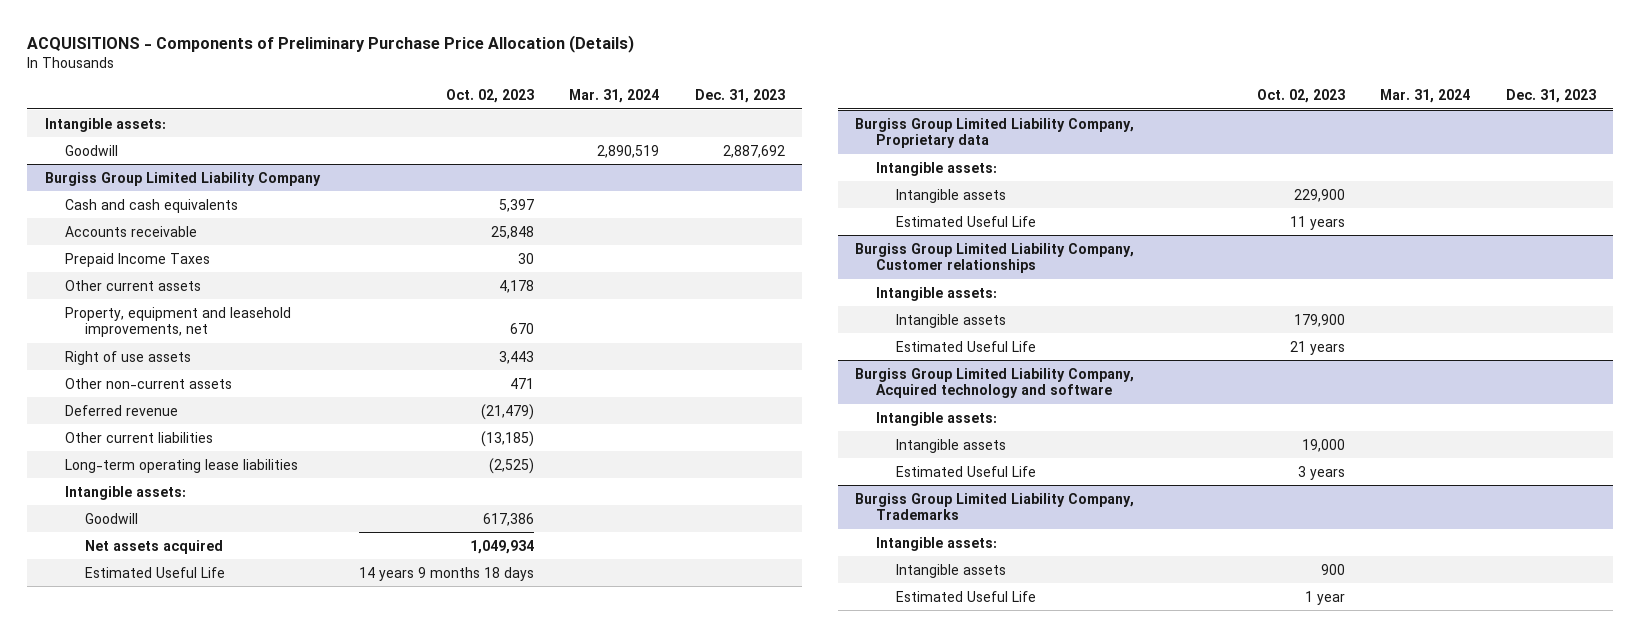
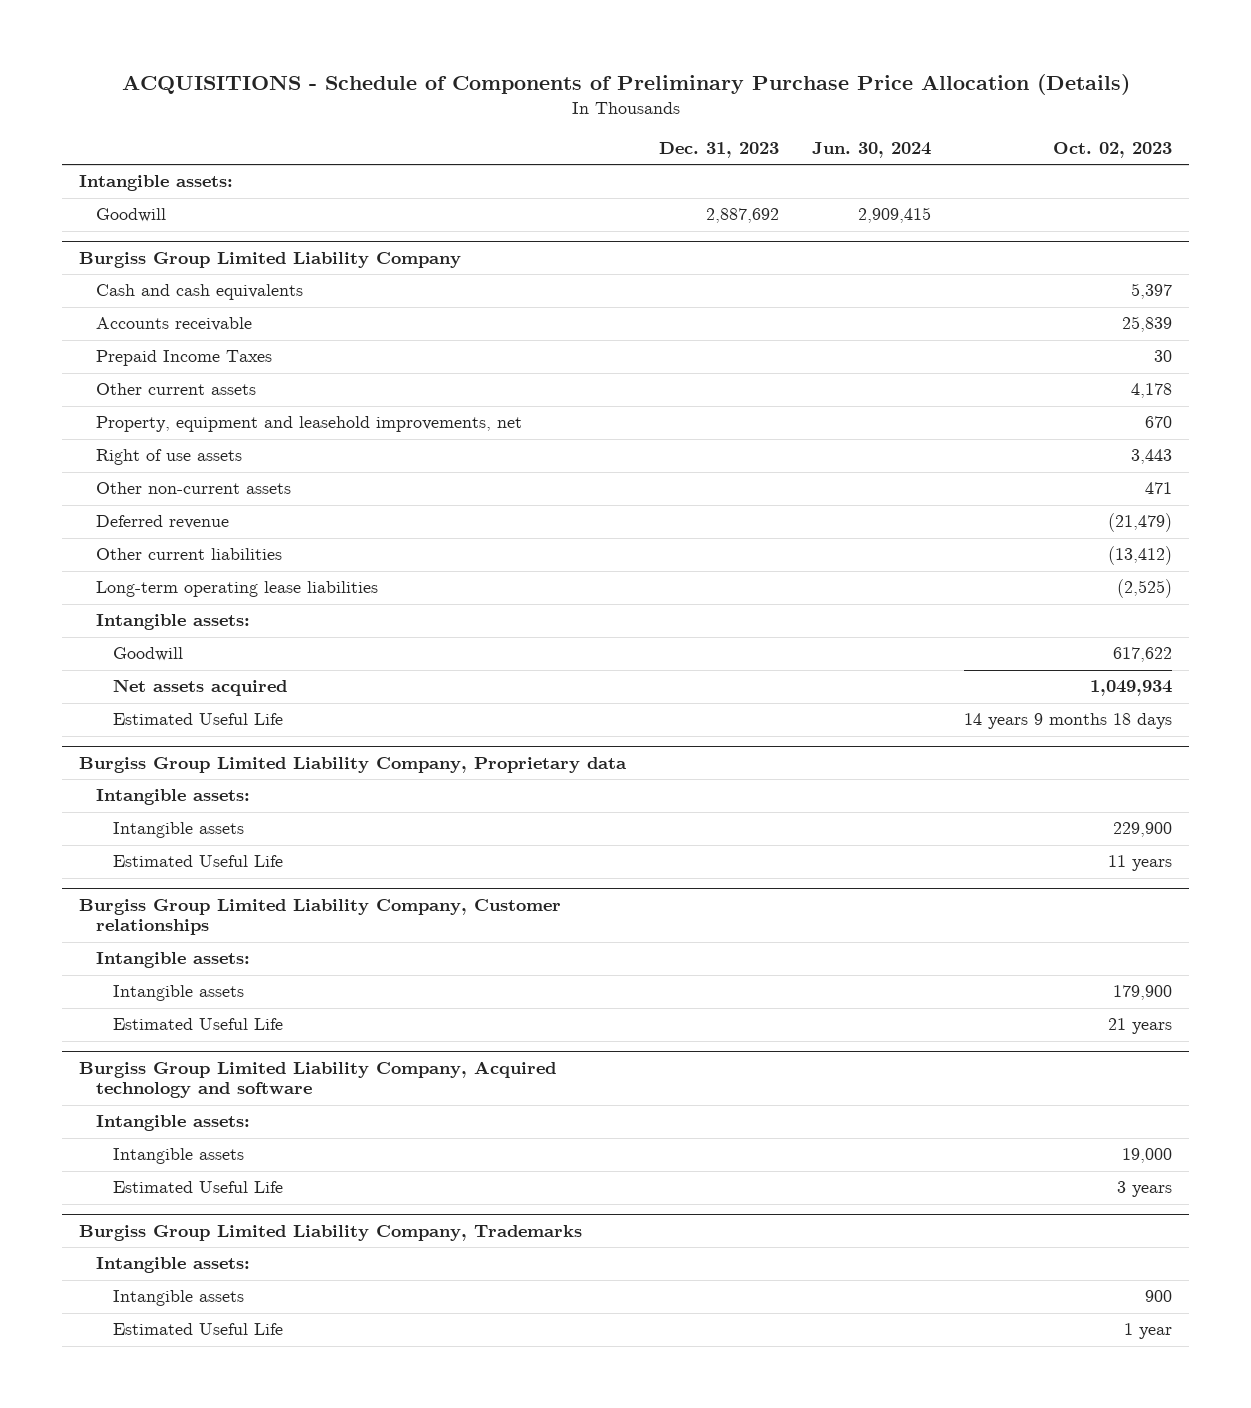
- ACQUISITIONS - Components of Preliminary Purchase Price Allocation (Details)
+ ACQUISITIONS - Schedule of Components of Preliminary Purchase Price Allocation (Details)
- | Oct. 02, 2023 | Mar. 31, 2024 | Dec. 31, 2023
+ | Dec. 31, 2023 | Jun. 30, 2024 | Oct. 02, 2023
@ Burgiss Group Limited Liability Company
- Accounts receivable | 25,848 | |
+ Accounts receivable | | | 25,839
- Other current liabilities | (13,185) | |
+ Other current liabilities | | | (13,412)
- Goodwill | 617,386 | |
+ Goodwill | | | 617,622

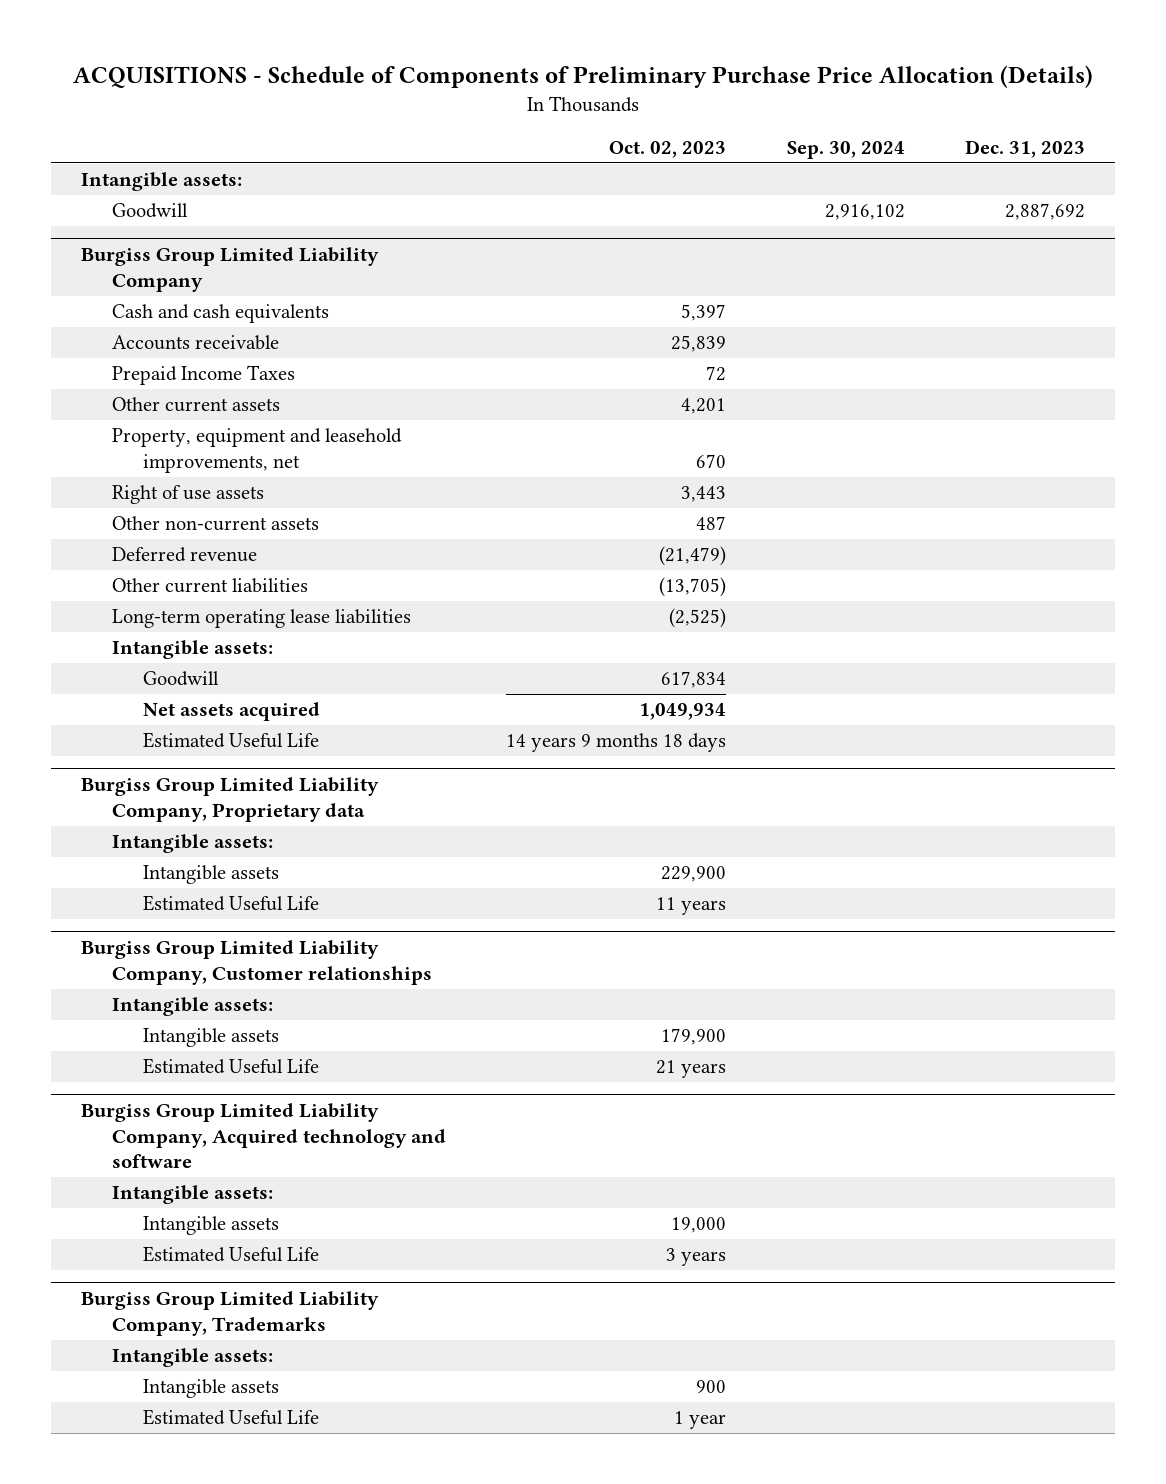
- | Dec. 31, 2023 | Jun. 30, 2024 | Oct. 02, 2023
+ | Oct. 02, 2023 | Sep. 30, 2024 | Dec. 31, 2023
@ Burgiss Group Limited Liability Company
- Prepaid Income Taxes | | | 30
- Other current assets | | | 4,178
+ Prepaid Income Taxes | 72 | |
+ Other current assets | 4,201 | |
- Other non-current assets | | | 471
+ Other non-current assets | 487 | |
- Other current liabilities | | | (13,412)
+ Other current liabilities | (13,705) | |
- Goodwill | | | 617,622
+ Goodwill | 617,834 | |

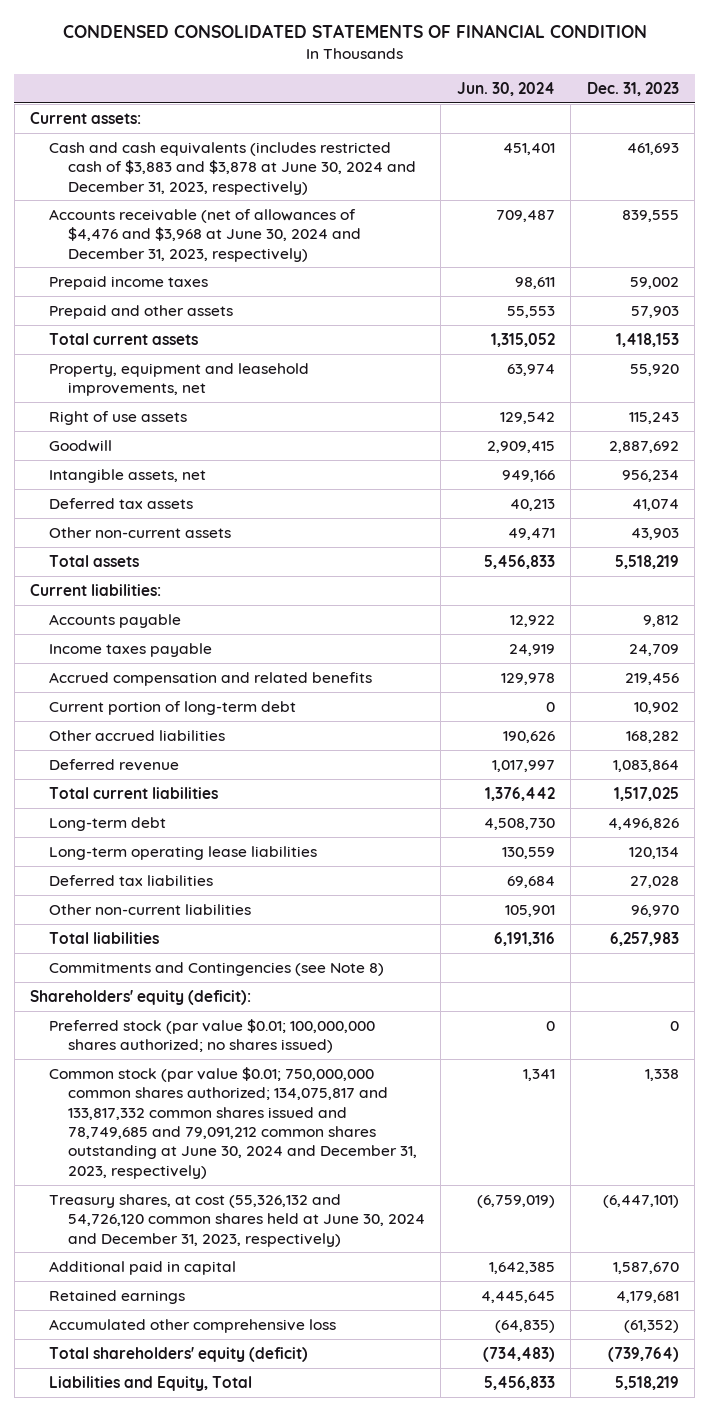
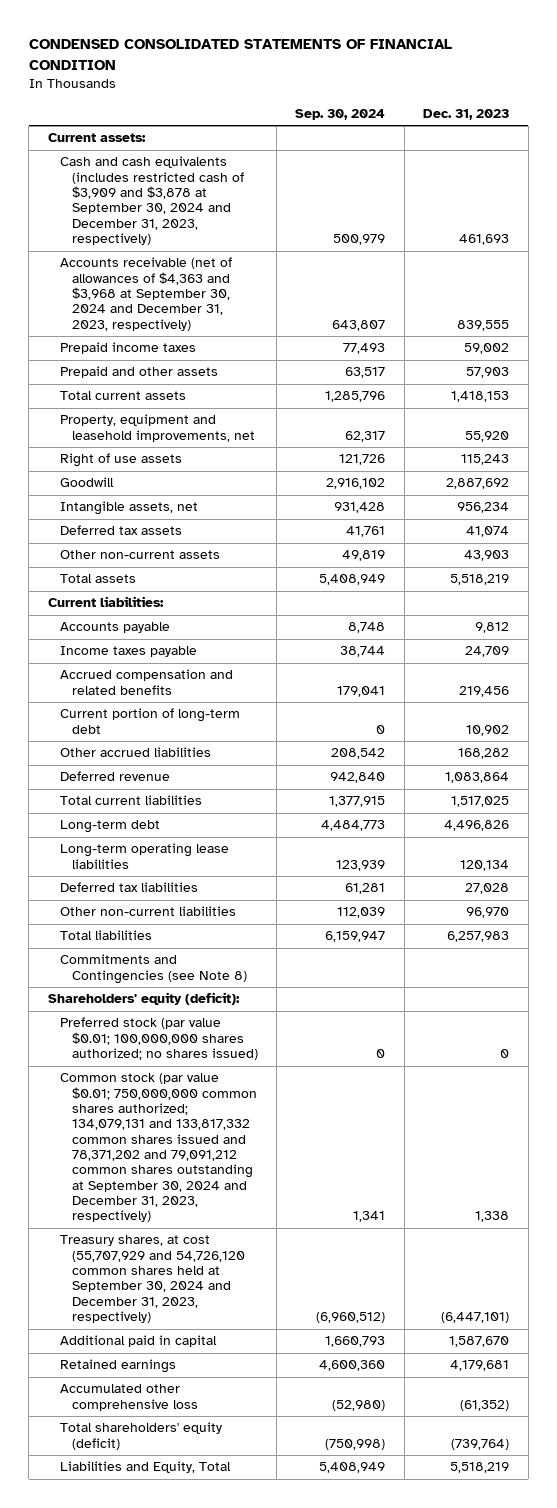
- | Jun. 30, 2024 | Dec. 31, 2023
+ | Sep. 30, 2024 | Dec. 31, 2023
- Cash and cash equivalents (includes restricted cash of $3,883 and $3,878 at June 30, 2024 and December 31, 2023, respectively) | 451,401 | 461,693
- Accounts receivable (net of allowances of $4,476 and $3,968 at June 30, 2024 and December 31, 2023, respectively) | 709,487 | 839,555
+ Cash and cash equivalents (includes restricted cash of $3,909 and $3,878 at September 30, 2024 and December 31, 2023, respectively) | 500,979 | 461,693
+ Accounts receivable (net of allowances of $4,363 and $3,968 at September 30, 2024 and December 31, 2023, respectively) | 643,807 | 839,555
- Common stock (par value $0.01; 750,000,000 common shares authorized; 134,075,817 and 133,817,332 common shares issued and 78,749,685 and 79,091,212 common shares outstanding at June 30, 2024 and December 31, 2023, respectively) | 1,341 | 1,338
- Treasury shares, at cost (55,326,132 and 54,726,120 common shares held at June 30, 2024 and December 31, 2023, respectively) | (6,759,019) | (6,447,101)
+ Common stock (par value $0.01; 750,000,000 common shares authorized; 134,079,131 and 133,817,332 common shares issued and 78,371,202 and 79,091,212 common shares outstanding at September 30, 2024 and December 31, 2023, respectively) | 1,341 | 1,338
+ Treasury shares, at cost (55,707,929 and 54,726,120 common shares held at September 30, 2024 and December 31, 2023, respectively) | (6,960,512) | (6,447,101)

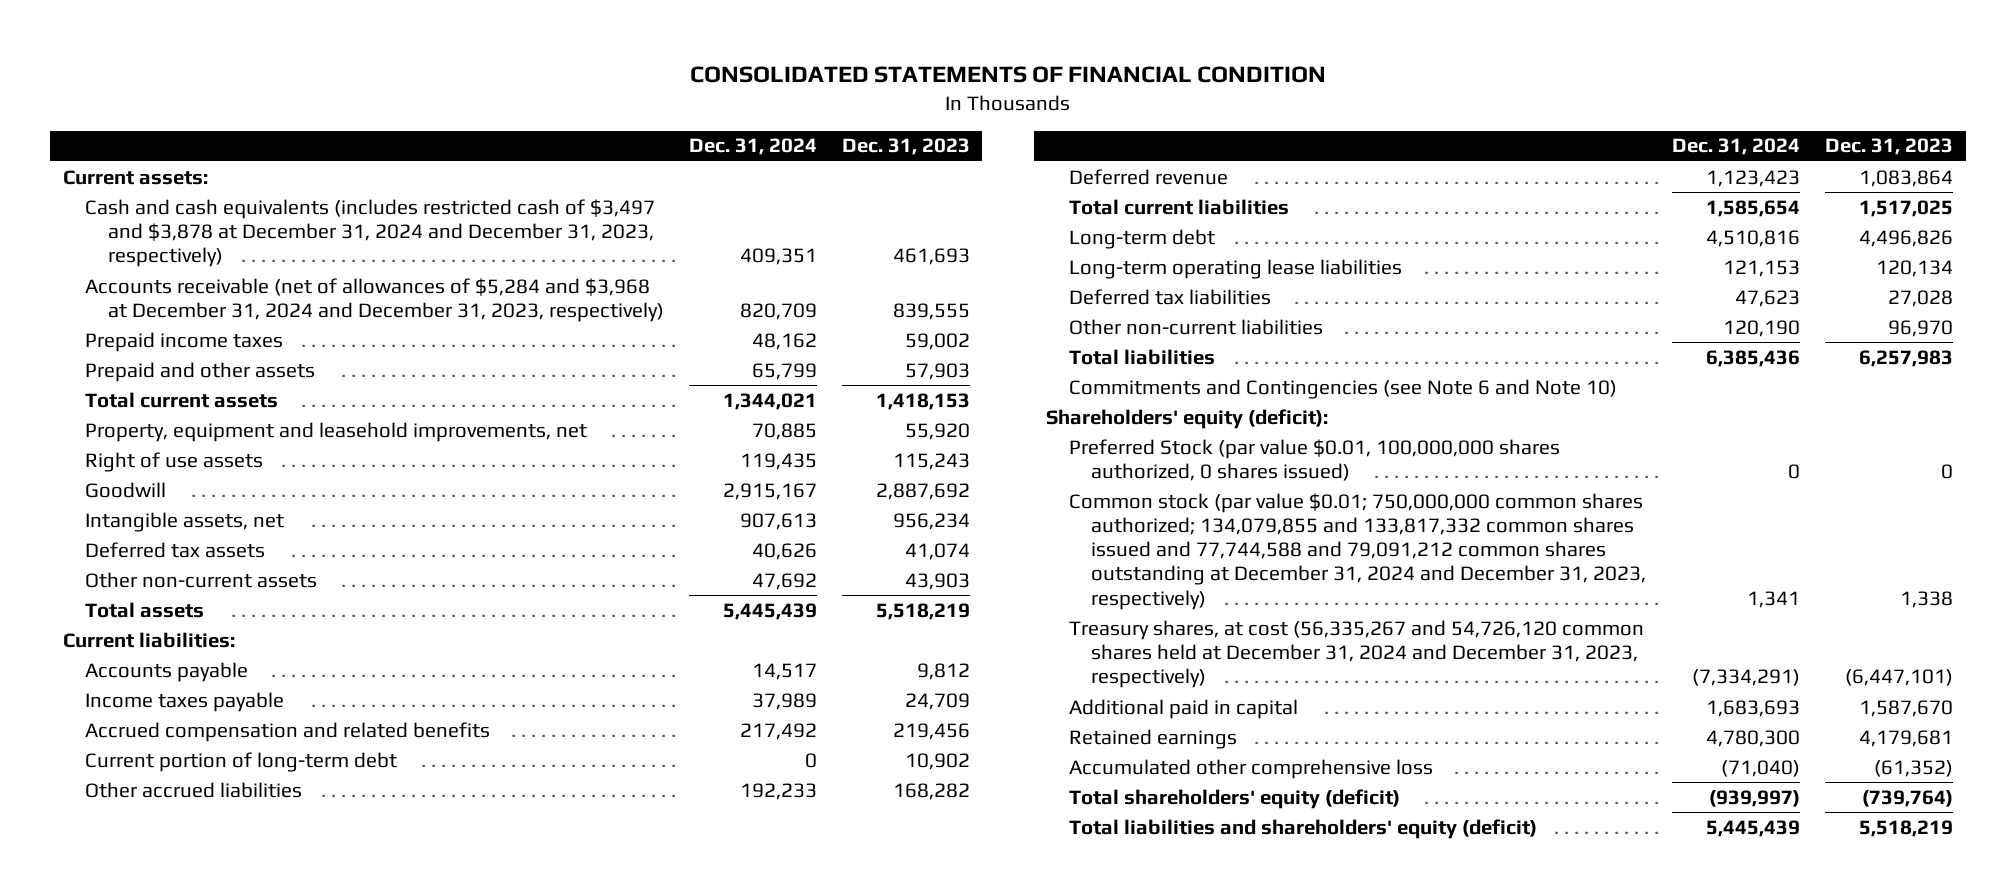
- CONDENSED CONSOLIDATED STATEMENTS OF FINANCIAL CONDITION
+ CONSOLIDATED STATEMENTS OF FINANCIAL CONDITION
- | Sep. 30, 2024 | Dec. 31, 2023
+ | Dec. 31, 2024 | Dec. 31, 2023
- Cash and cash equivalents (includes restricted cash of $3,909 and $3,878 at September 30, 2024 and December 31, 2023, respectively) | 500,979 | 461,693
- Accounts receivable (net of allowances of $4,363 and $3,968 at September 30, 2024 and December 31, 2023, respectively) | 643,807 | 839,555
+ Cash and cash equivalents (includes restricted cash of $3,497 and $3,878 at December 31, 2024 and December 31, 2023, respectively) | 409,351 | 461,693
+ Accounts receivable (net of allowances of $5,284 and $3,968 at December 31, 2024 and December 31, 2023, respectively) | 820,709 | 839,555
- Commitments and Contingencies (see Note 8)
+ Commitments and Contingencies (see Note 6 and Note 10)
- Preferred stock (par value $0.01; 100,000,000 shares authorized; no shares issued) | 0 | 0
- Common stock (par value $0.01; 750,000,000 common shares authorized; 134,079,131 and 133,817,332 common shares issued and 78,371,202 and 79,091,212 common shares outstanding at September 30, 2024 and December 31, 2023, respectively) | 1,341 | 1,338
- Treasury shares, at cost (55,707,929 and 54,726,120 common shares held at September 30, 2024 and December 31, 2023, respectively) | (6,960,512) | (6,447,101)
+ Preferred Stock (par value $0.01, 100,000,000 shares authorized, 0 shares issued) | 0 | 0
+ Common stock (par value $0.01; 750,000,000 common shares authorized; 134,079,855 and 133,817,332 common shares issued and 77,744,588 and 79,091,212 common shares outstanding at December 31, 2024 and December 31, 2023, respectively) | 1,341 | 1,338
+ Treasury shares, at cost (56,335,267 and 54,726,120 common shares held at December 31, 2024 and December 31, 2023, respectively) | (7,334,291) | (6,447,101)
- Liabilities and Equity, Total | 5,408,949 | 5,518,219
+ Total liabilities and shareholders' equity (deficit) | 5,445,439 | 5,518,219

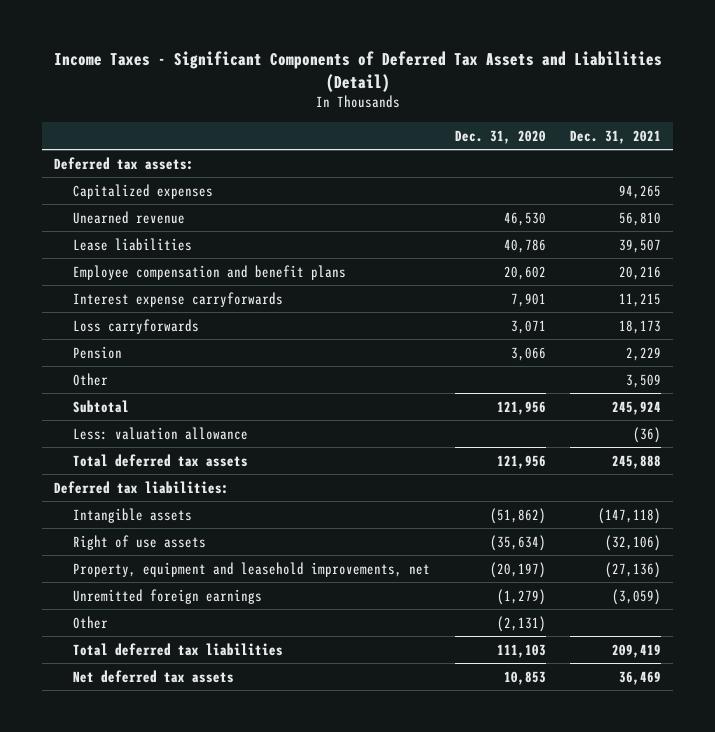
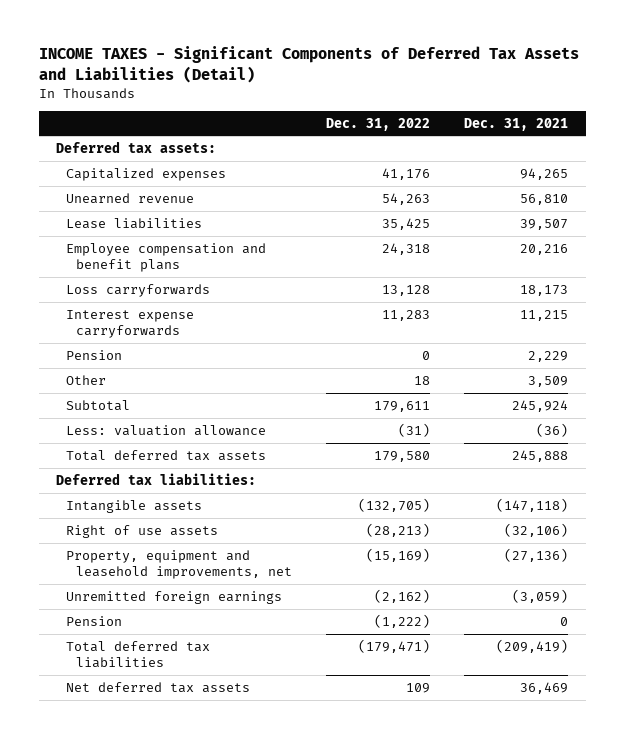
- Income Taxes - Significant Components of Deferred Tax Assets and Liabilities (Detail)
+ INCOME TAXES - Significant Components of Deferred Tax Assets and Liabilities (Detail)
- | Dec. 31, 2020 | Dec. 31, 2021
+ | Dec. 31, 2022 | Dec. 31, 2021
moved down: Interest expense carryforwards | 11,283 | 11,215
- Other | (2,131) |
- Total deferred tax liabilities | 111,103 | 209,419
+ Pension | (1,222) | 0
+ Total deferred tax liabilities | (179,471) | (209,419)

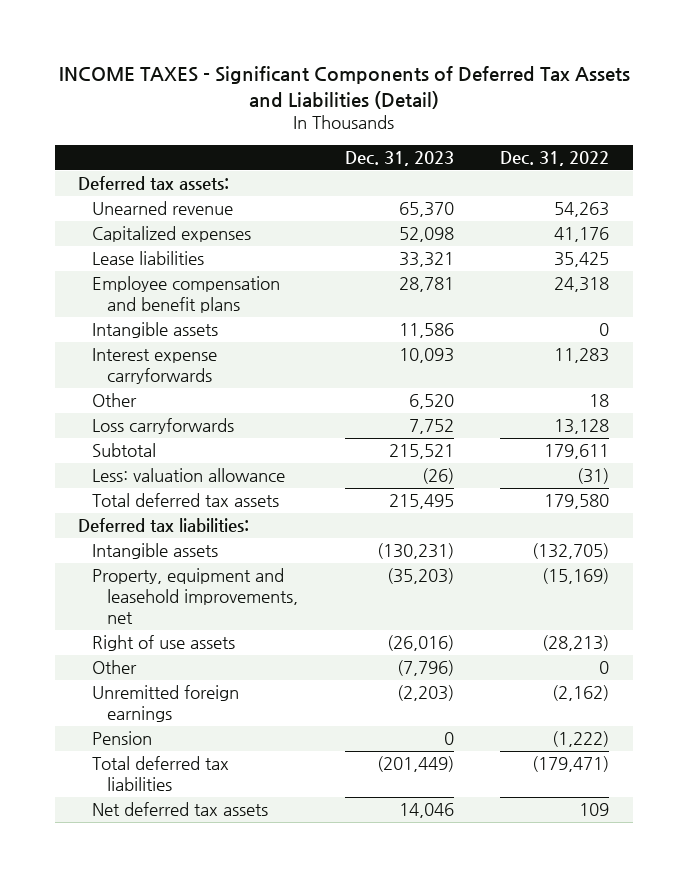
- | Dec. 31, 2022 | Dec. 31, 2021
+ | Dec. 31, 2023 | Dec. 31, 2022
moved down: Capitalized expenses | 52,098 | 41,176
+ Intangible assets | 11,586 | 0
- Pension | 0 | 2,229
moved down: Loss carryforwards | 7,752 | 13,128
moved down: Right of use assets | (26,016) | (28,213)
+ Other | (7,796) | 0

